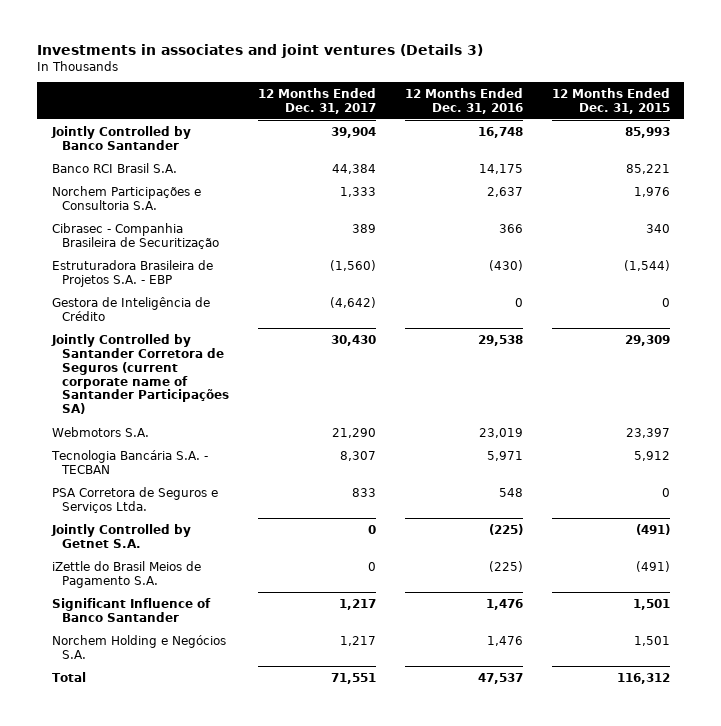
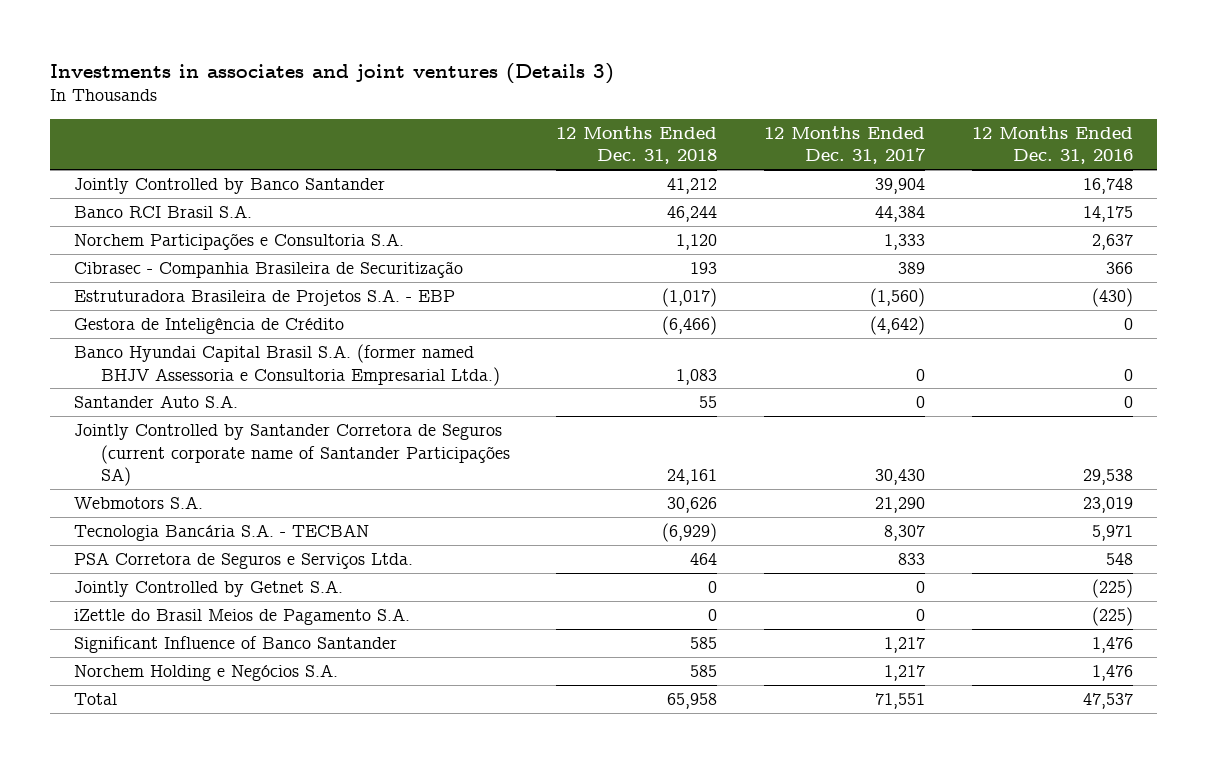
- | 12 Months Ended Dec. 31, 2017 | 12 Months Ended Dec. 31, 2016 | 12 Months Ended Dec. 31, 2015
+ | 12 Months Ended Dec. 31, 2018 | 12 Months Ended Dec. 31, 2017 | 12 Months Ended Dec. 31, 2016
+ Banco Hyundai Capital Brasil S.A. (former named BHJV Assessoria e Consultoria Empresarial Ltda.) | 1,083 | 0 | 0
+ Santander Auto S.A. | 55 | 0 | 0

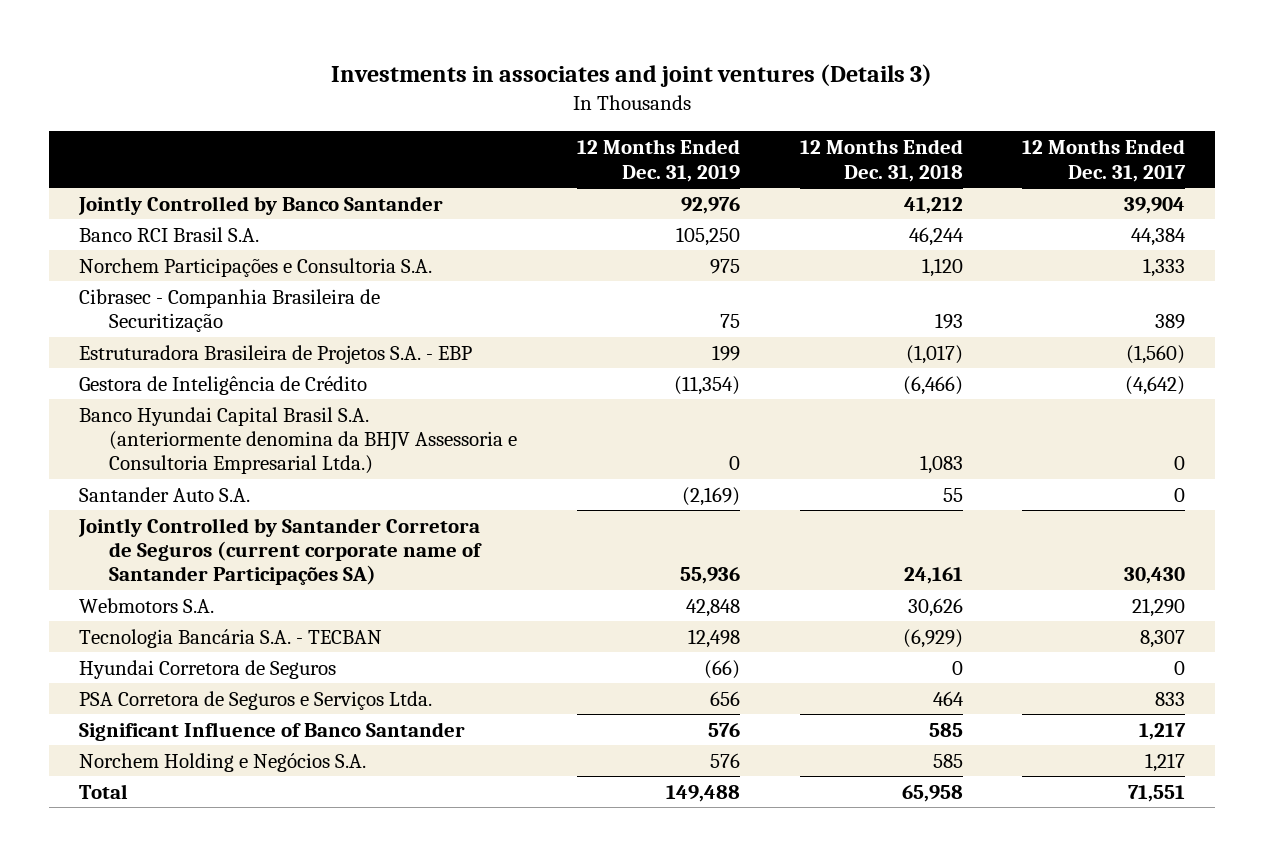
- | 12 Months Ended Dec. 31, 2018 | 12 Months Ended Dec. 31, 2017 | 12 Months Ended Dec. 31, 2016
+ | 12 Months Ended Dec. 31, 2019 | 12 Months Ended Dec. 31, 2018 | 12 Months Ended Dec. 31, 2017
- Banco Hyundai Capital Brasil S.A. (former named BHJV Assessoria e Consultoria Empresarial Ltda.) | 1,083 | 0 | 0
+ Banco Hyundai Capital Brasil S.A. (anteriormente denomina da BHJV Assessoria e Consultoria Empresarial Ltda.) | 0 | 1,083 | 0
+ Hyundai Corretora de Seguros | (66) | 0 | 0
- Jointly Controlled by Getnet S.A. | 0 | 0 | (225)
- iZettle do Brasil Meios de Pagamento S.A. | 0 | 0 | (225)

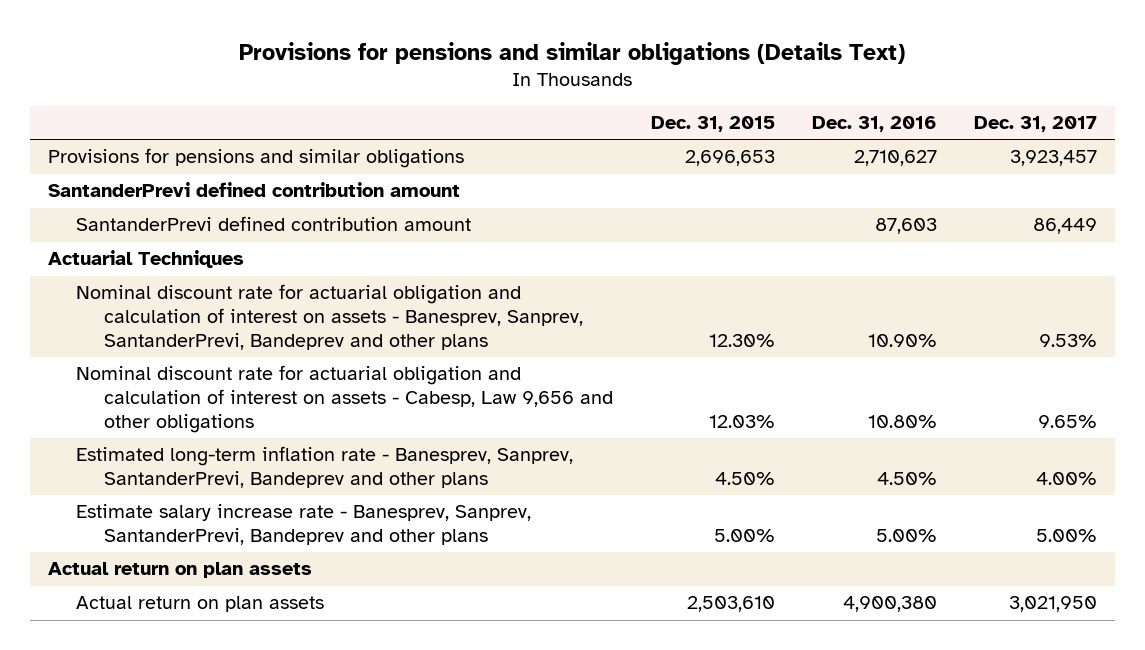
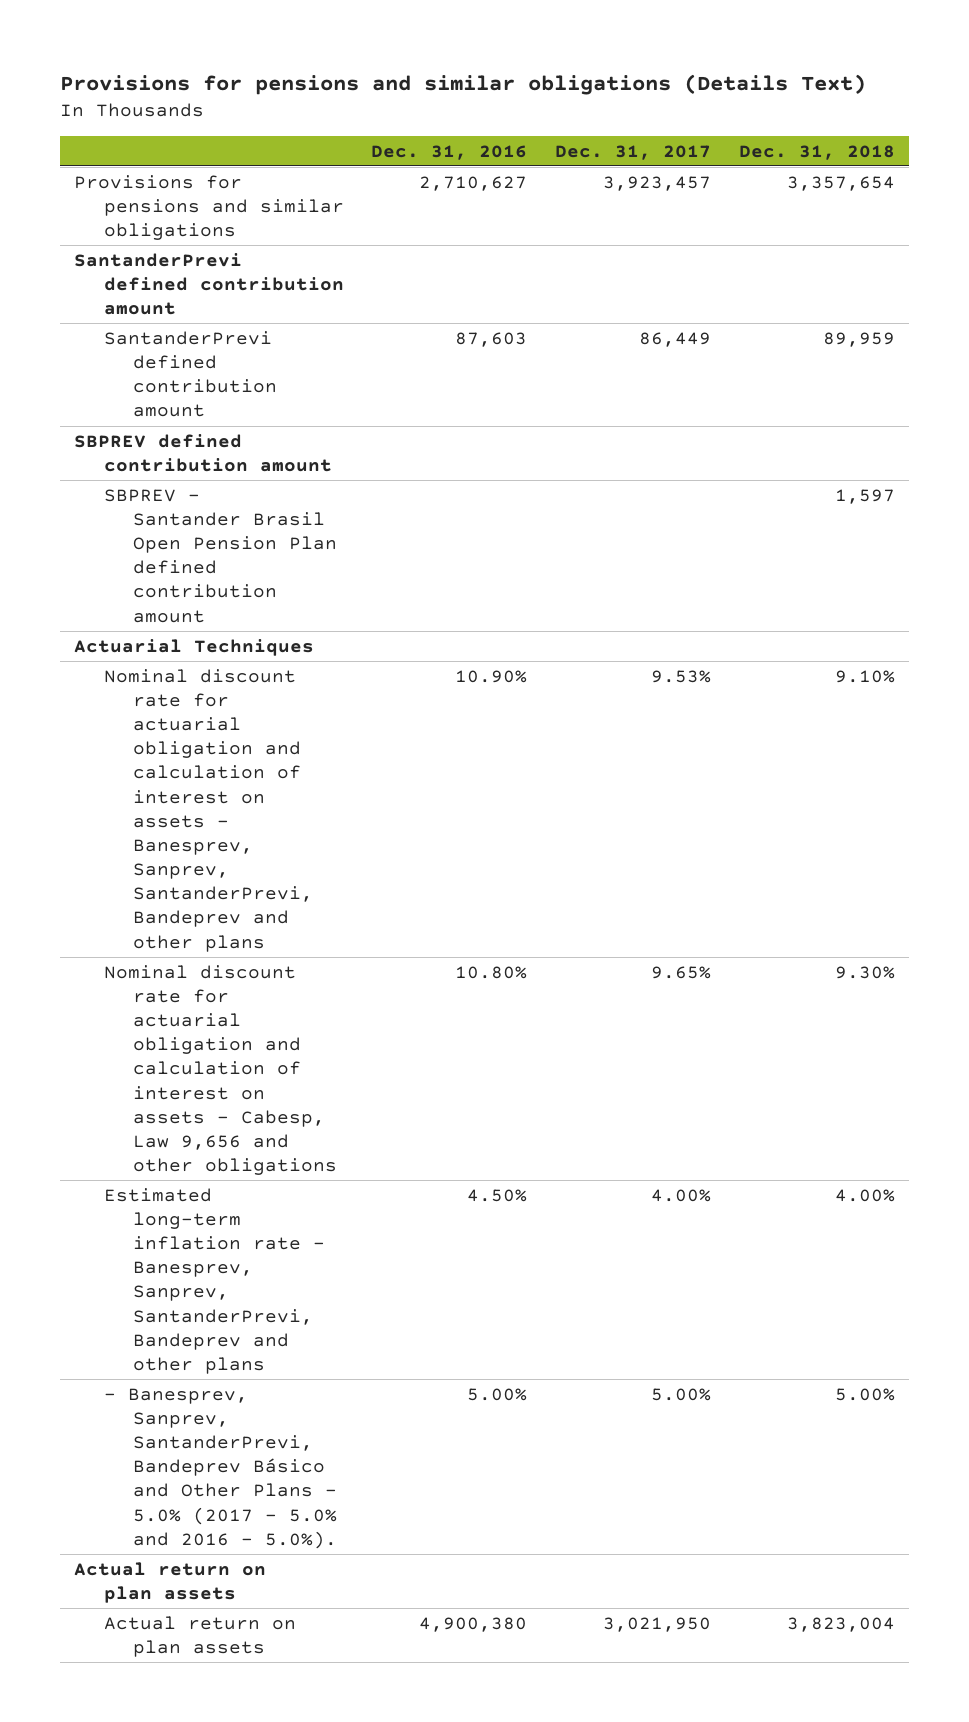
- | Dec. 31, 2015 | Dec. 31, 2016 | Dec. 31, 2017
+ | Dec. 31, 2016 | Dec. 31, 2017 | Dec. 31, 2018
+ SBPREV defined contribution amount
+ SBPREV - Santander Brasil Open Pension Plan defined contribution amount | | | 1,597
- Estimate salary increase rate - Banesprev, Sanprev, SantanderPrevi, Bandeprev and other plans | 5.00% | 5.00% | 5.00%
+ - Banesprev, Sanprev, SantanderPrevi, Bandeprev Básico and Other Plans - 5.0% (2017 - 5.0% and 2016 - 5.0%). | 5.00% | 5.00% | 5.00%

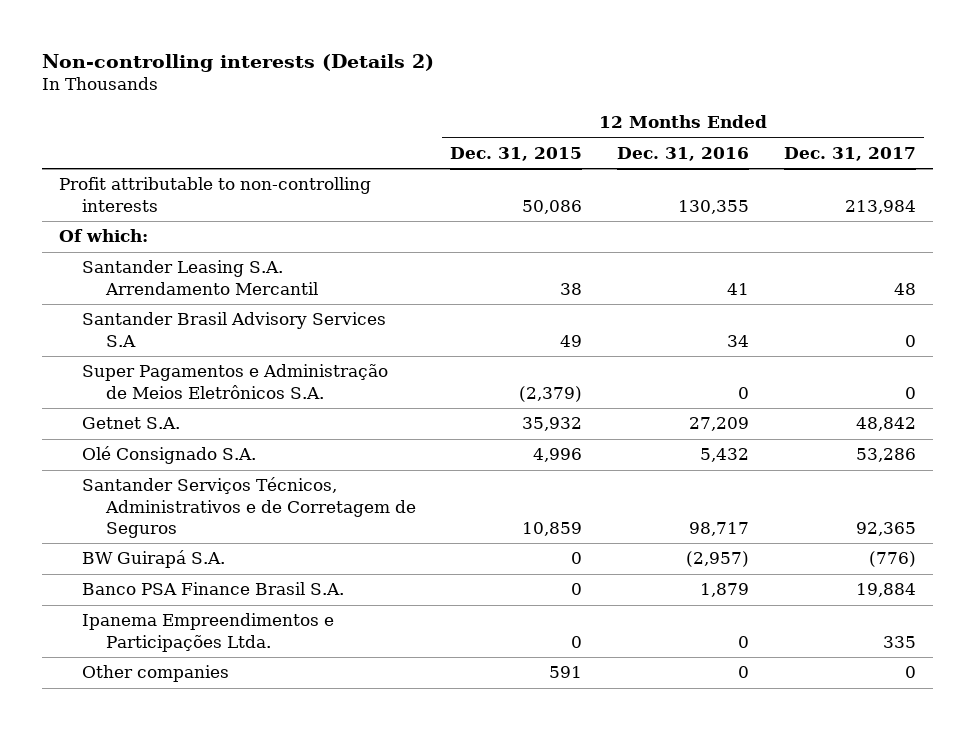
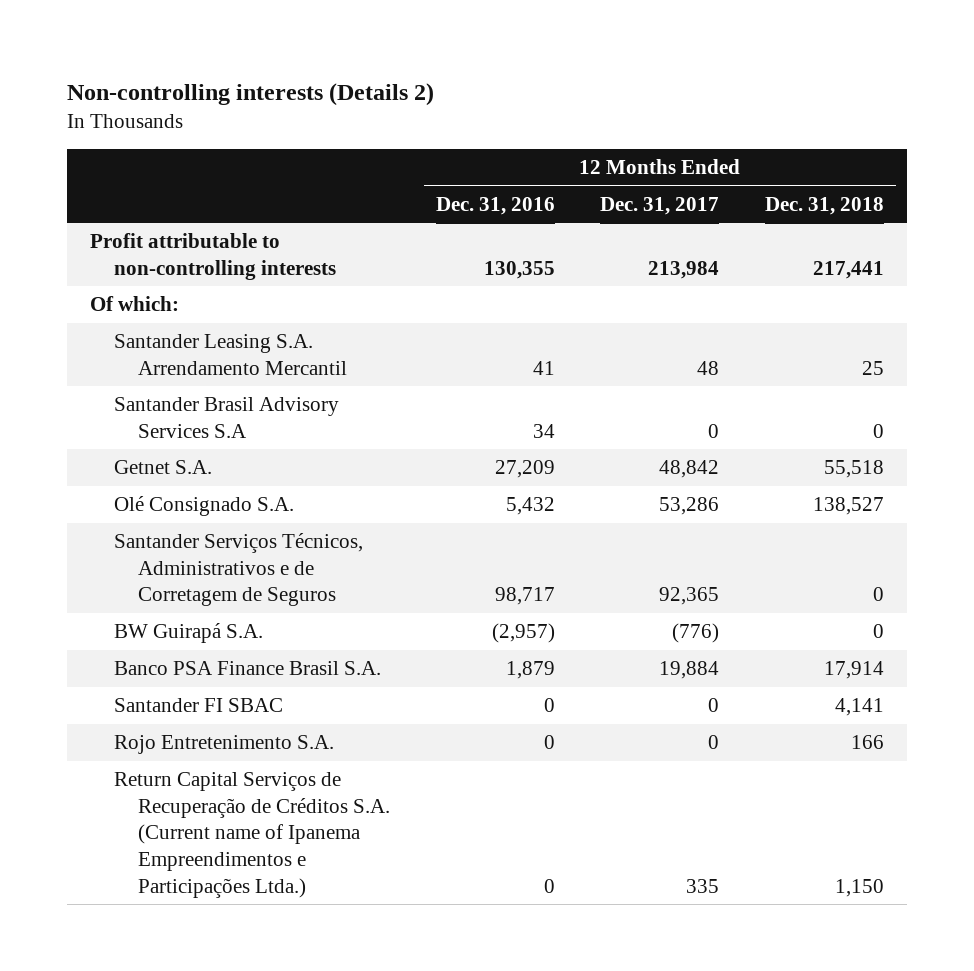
- | 12 Months Ended Dec. 31, 2015 | 12 Months Ended Dec. 31, 2016 | 12 Months Ended Dec. 31, 2017
+ | 12 Months Ended Dec. 31, 2016 | 12 Months Ended Dec. 31, 2017 | 12 Months Ended Dec. 31, 2018
- Super Pagamentos e Administração de Meios Eletrônicos S.A. | (2,379) | 0 | 0
- Ipanema Empreendimentos e Participações Ltda. | 0 | 0 | 335
- Other companies | 591 | 0 | 0
+ Santander FI SBAC | 0 | 0 | 4,141
+ Rojo Entretenimento S.A. | 0 | 0 | 166
+ Return Capital Serviços de Recuperação de Créditos S.A. (Current name of Ipanema Empreendimentos e Participações Ltda.) | 0 | 335 | 1,150

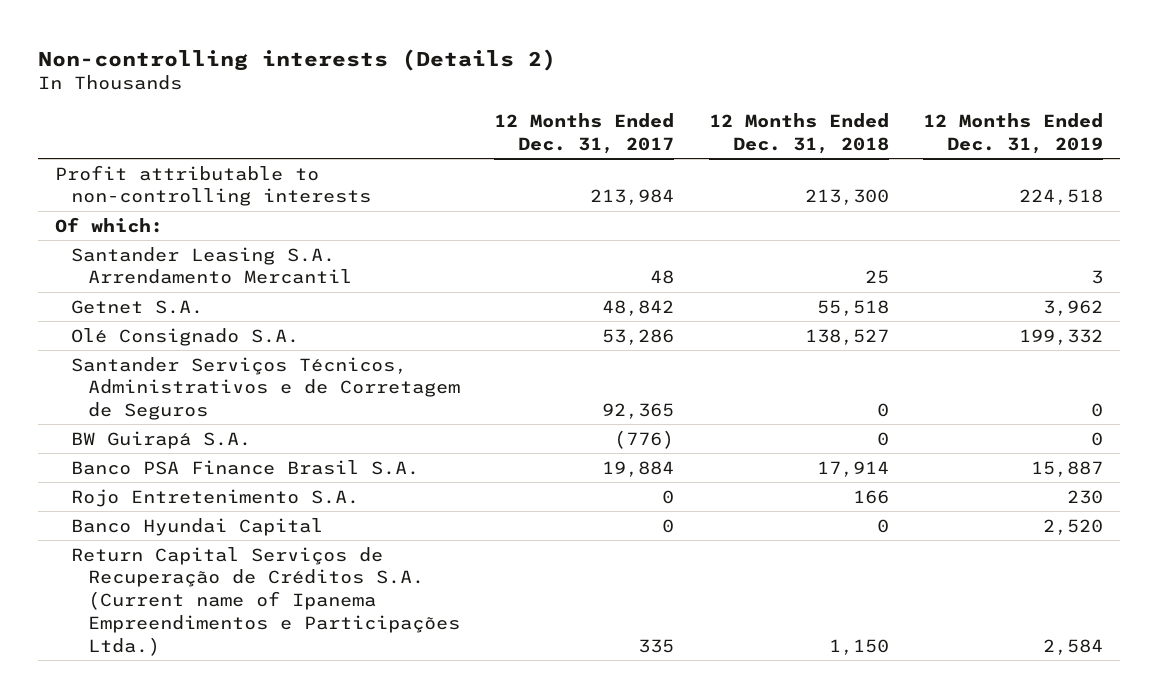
- | 12 Months Ended Dec. 31, 2016 | 12 Months Ended Dec. 31, 2017 | 12 Months Ended Dec. 31, 2018
+ | 12 Months Ended Dec. 31, 2017 | 12 Months Ended Dec. 31, 2018 | 12 Months Ended Dec. 31, 2019
- Profit attributable to non-controlling interests | 130,355 | 213,984 | 217,441
+ Profit attributable to non-controlling interests | 213,984 | 213,300 | 224,518
- Santander Brasil Advisory Services S.A | 34 | 0 | 0
- Santander FI SBAC | 0 | 0 | 4,141
+ Banco Hyundai Capital | 0 | 0 | 2,520

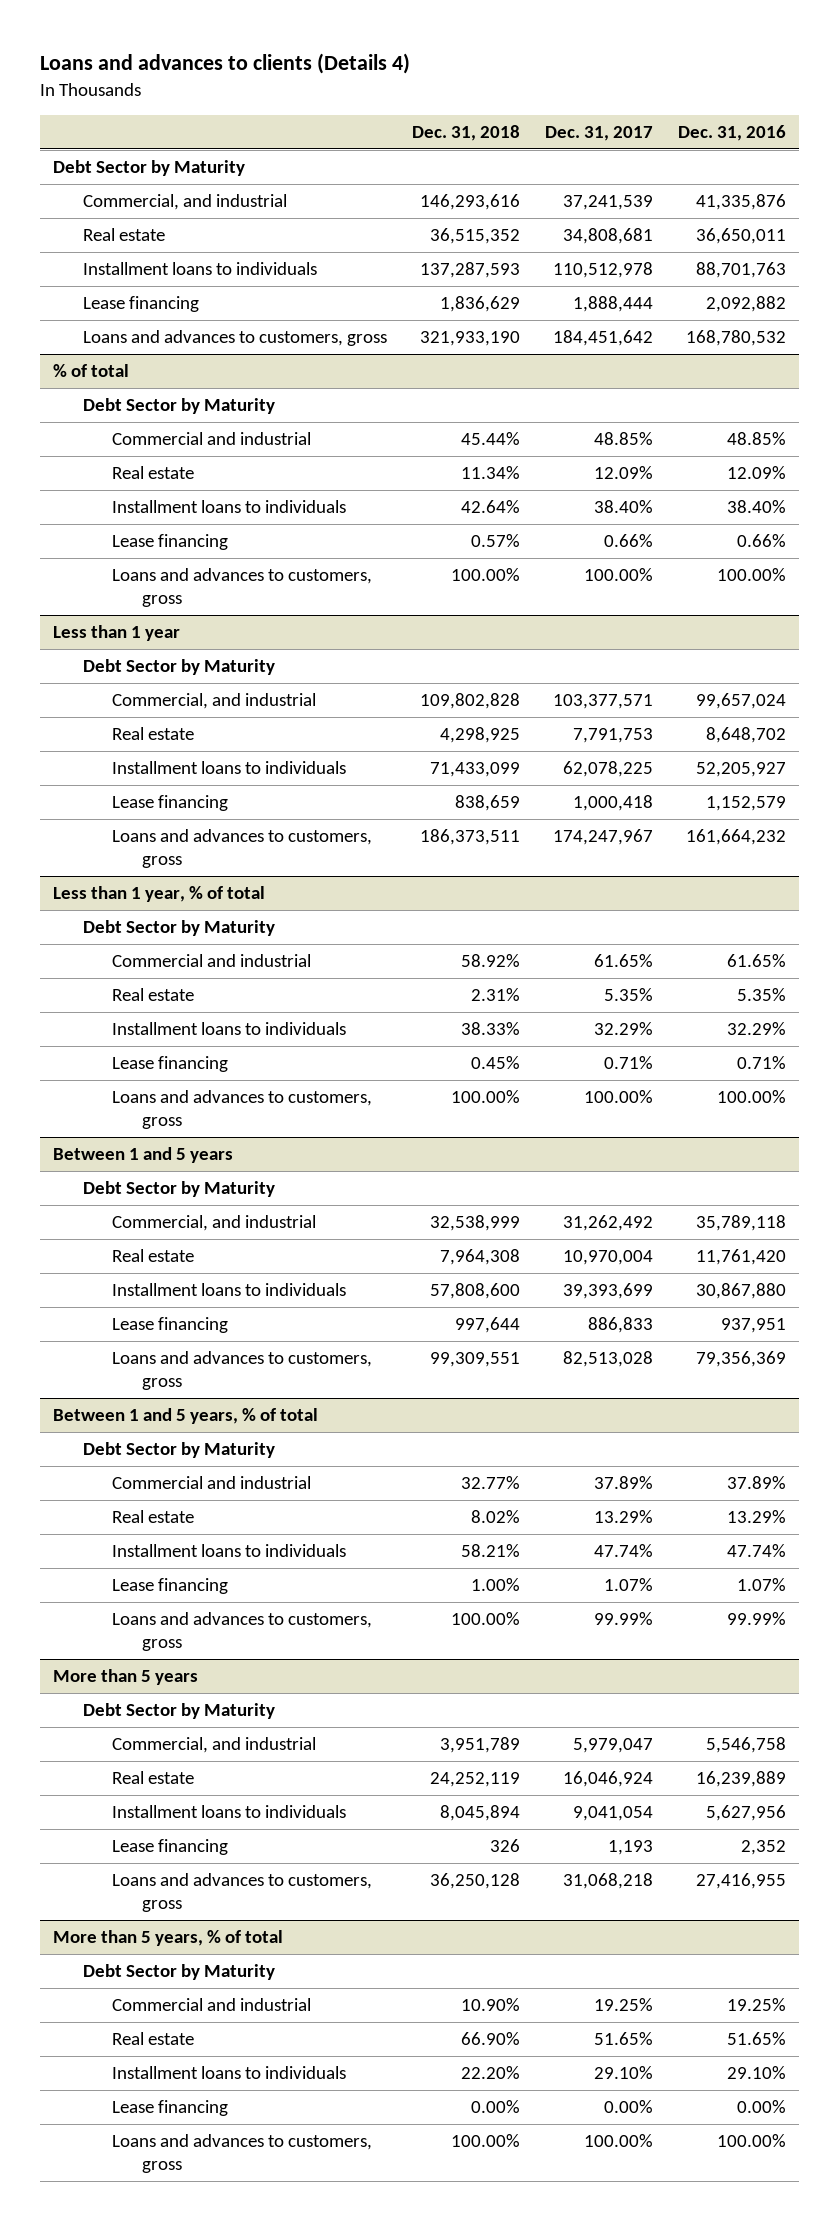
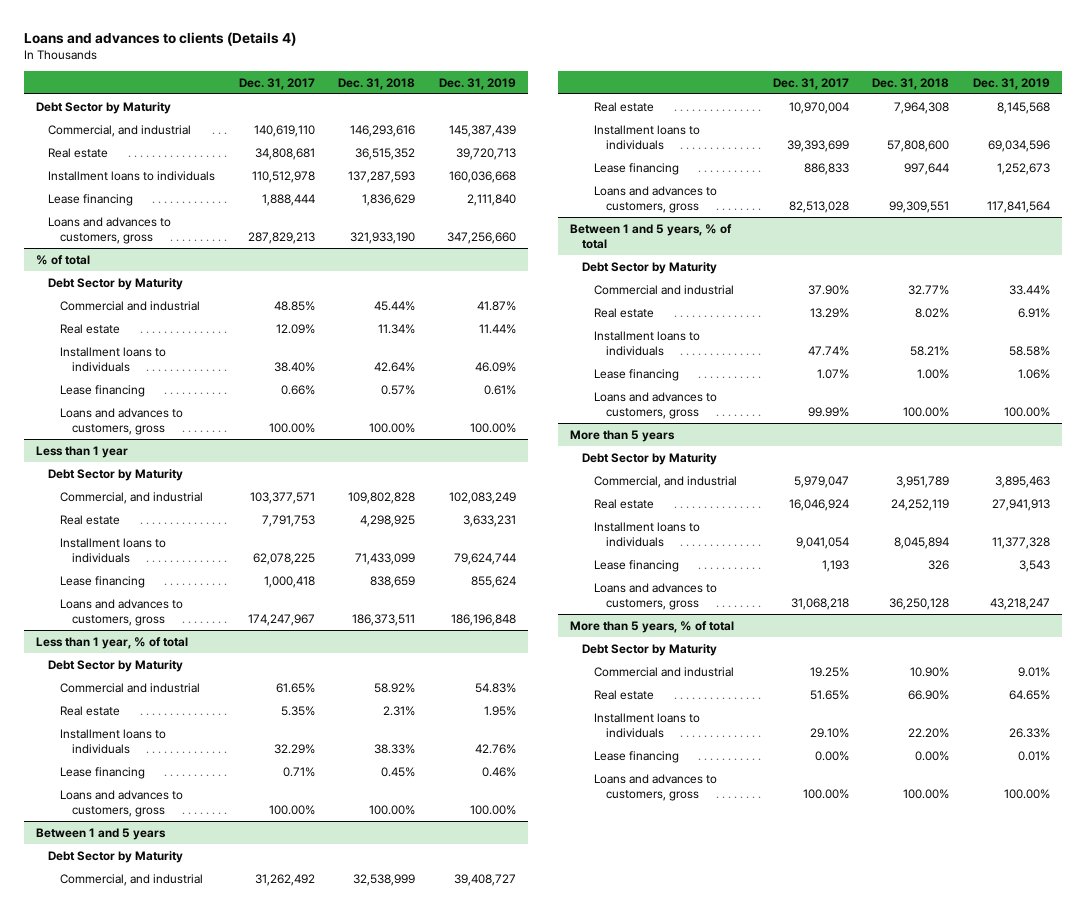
- | Dec. 31, 2018 | Dec. 31, 2017 | Dec. 31, 2016
+ | Dec. 31, 2017 | Dec. 31, 2018 | Dec. 31, 2019
- Commercial, and industrial | 146,293,616 | 37,241,539 | 41,335,876
+ Commercial, and industrial | 140,619,110 | 146,293,616 | 145,387,439
- Loans and advances to customers, gross | 321,933,190 | 184,451,642 | 168,780,532
+ Loans and advances to customers, gross | 287,829,213 | 321,933,190 | 347,256,660
@ Between 1 and 5 years, % of total
- Commercial and industrial | 32.77% | 37.89% | 37.89%
+ Commercial and industrial | 37.90% | 32.77% | 33.44%

